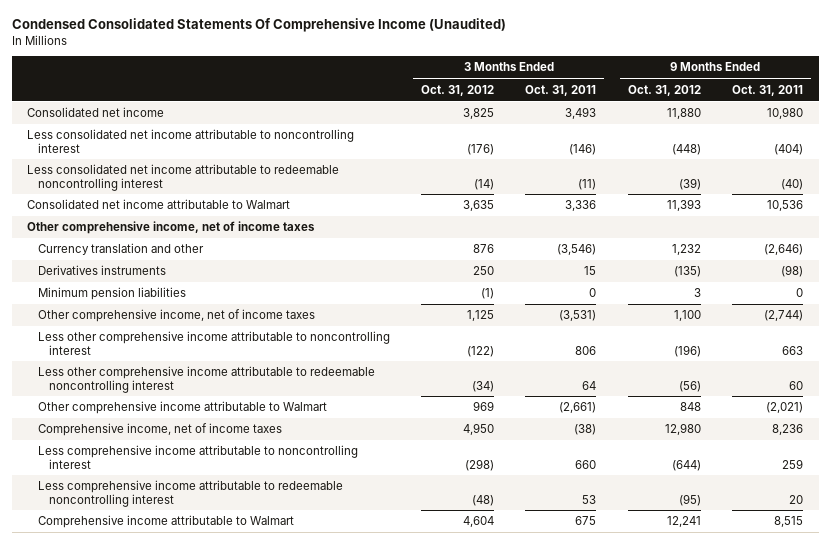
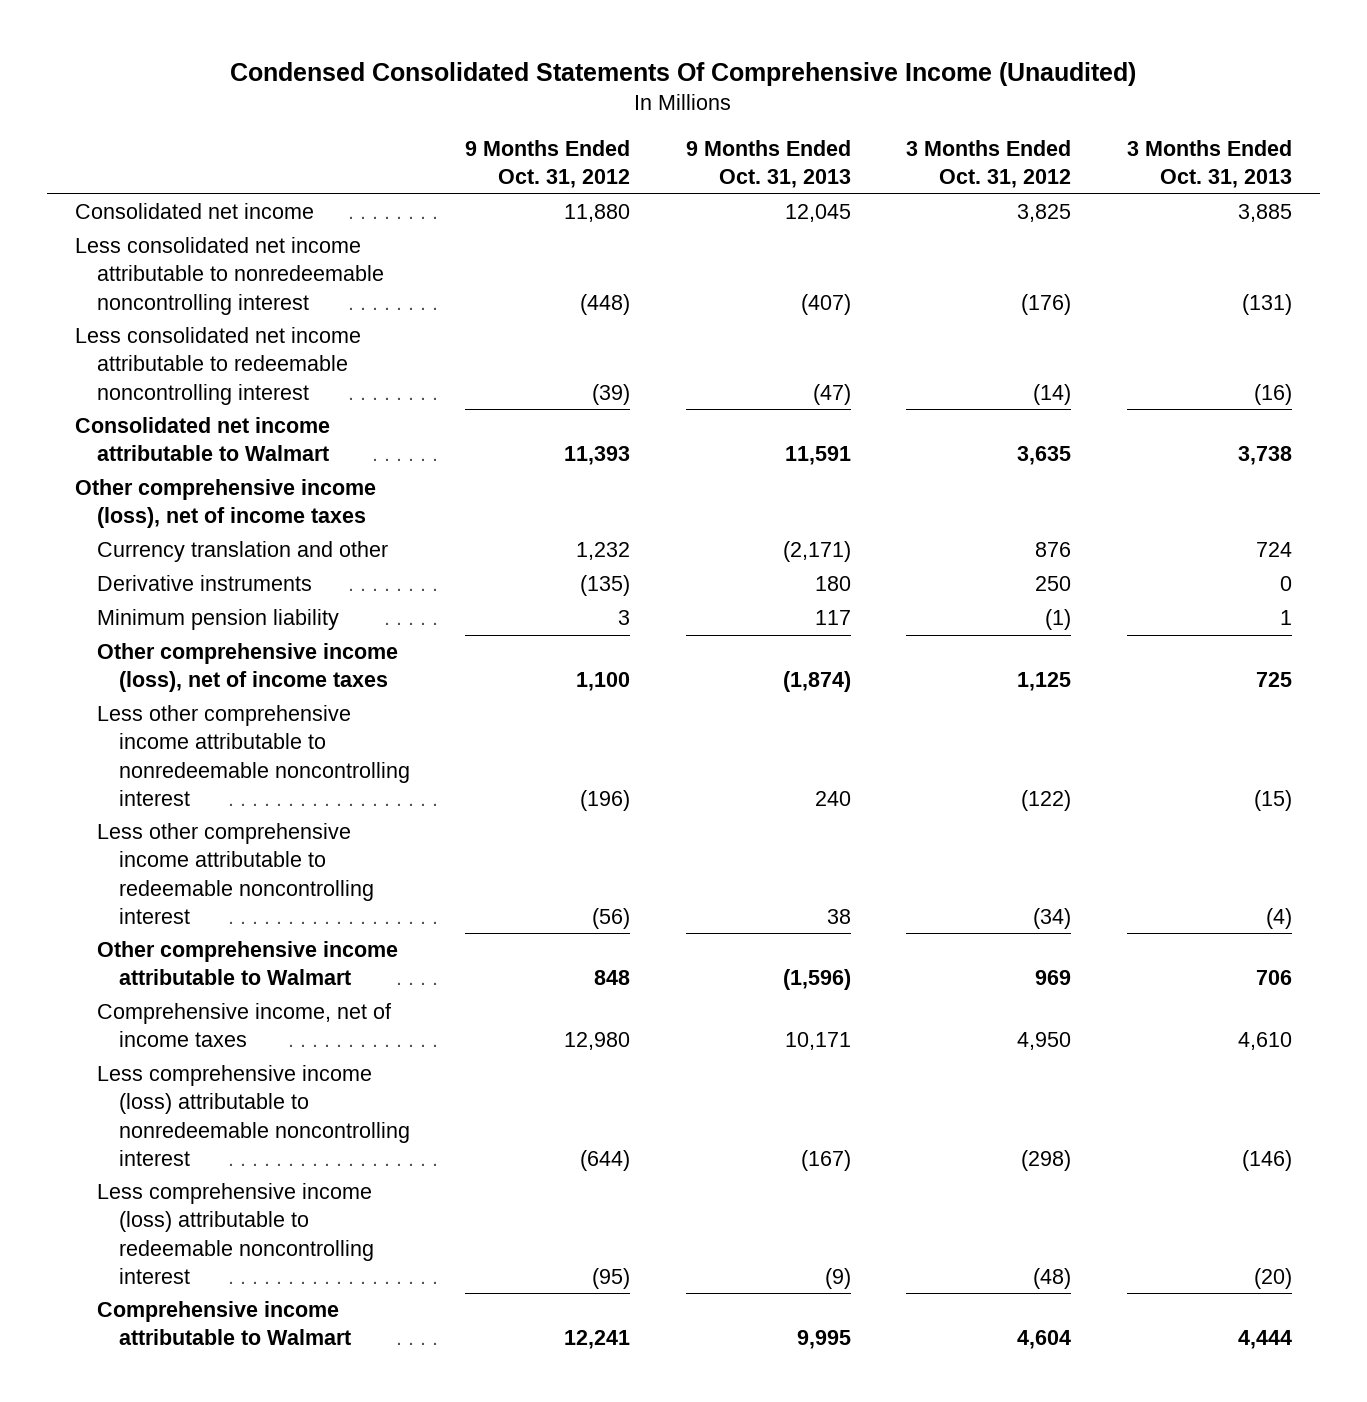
- | 3 Months Ended Oct. 31, 2012 | 3 Months Ended Oct. 31, 2011 | 9 Months Ended Oct. 31, 2012 | 9 Months Ended Oct. 31, 2011
+ | 9 Months Ended Oct. 31, 2012 | 9 Months Ended Oct. 31, 2013 | 3 Months Ended Oct. 31, 2012 | 3 Months Ended Oct. 31, 2013
- Less consolidated net income attributable to noncontrolling interest | (176) | (146) | (448) | (404)
+ Less consolidated net income attributable to nonredeemable noncontrolling interest | (448) | (407) | (176) | (131)
- Other comprehensive income, net of income taxes
+ Other comprehensive income (loss), net of income taxes
- Derivatives instruments | 250 | 15 | (135) | (98)
- Minimum pension liabilities | (1) | 0 | 3 | 0
- Other comprehensive income, net of income taxes | 1,125 | (3,531) | 1,100 | (2,744)
- Less other comprehensive income attributable to noncontrolling interest | (122) | 806 | (196) | 663
+ Derivative instruments | (135) | 180 | 250 | 0
+ Minimum pension liability | 3 | 117 | (1) | 1
+ Other comprehensive income (loss), net of income taxes | 1,100 | (1,874) | 1,125 | 725
+ Less other comprehensive income attributable to nonredeemable noncontrolling interest | (196) | 240 | (122) | (15)
- Less comprehensive income attributable to noncontrolling interest | (298) | 660 | (644) | 259
- Less comprehensive income attributable to redeemable noncontrolling interest | (48) | 53 | (95) | 20
+ Less comprehensive income (loss) attributable to nonredeemable noncontrolling interest | (644) | (167) | (298) | (146)
+ Less comprehensive income (loss) attributable to redeemable noncontrolling interest | (95) | (9) | (48) | (20)

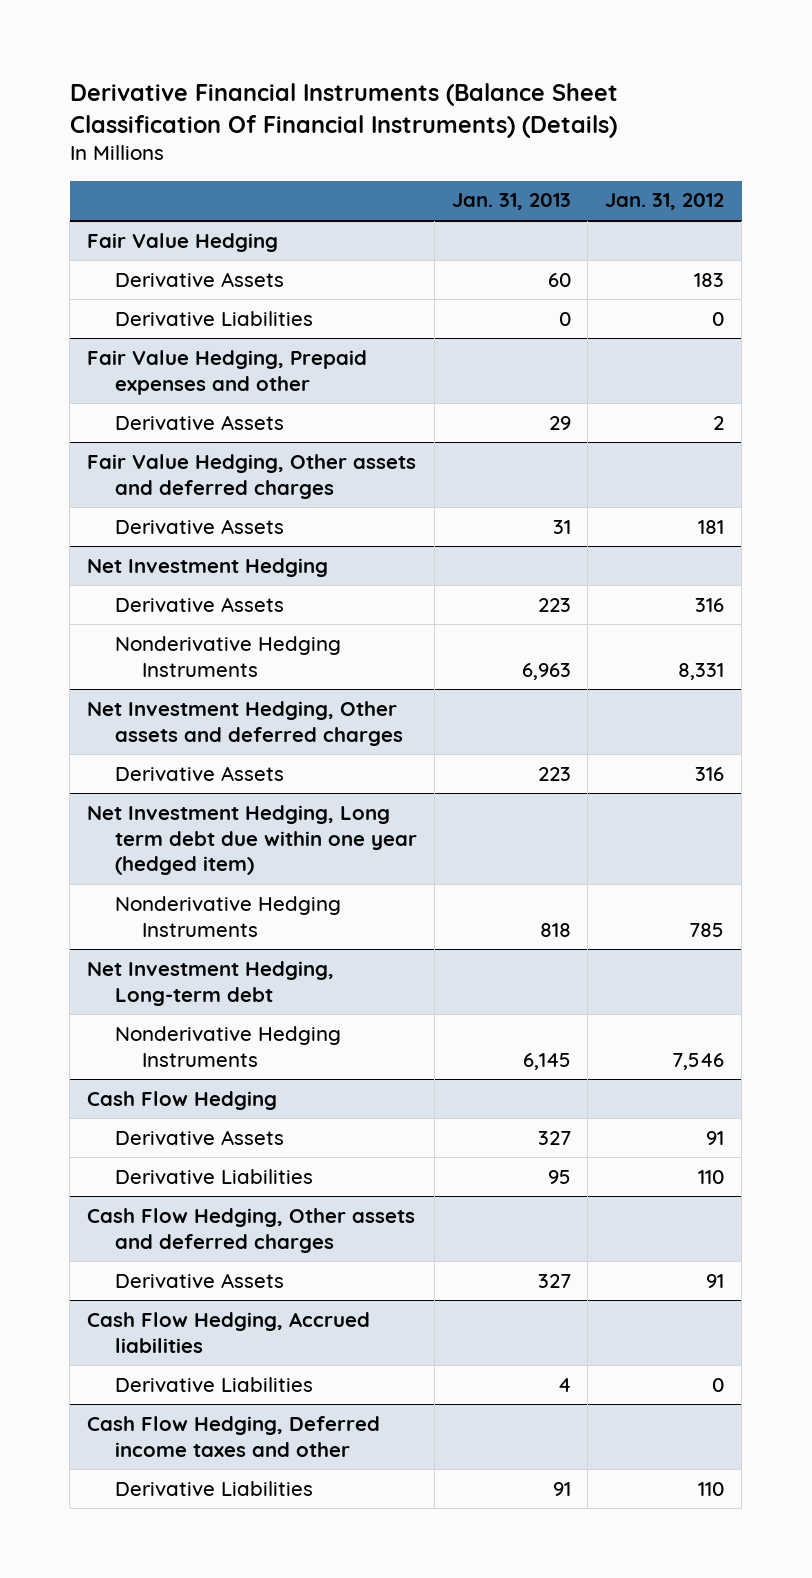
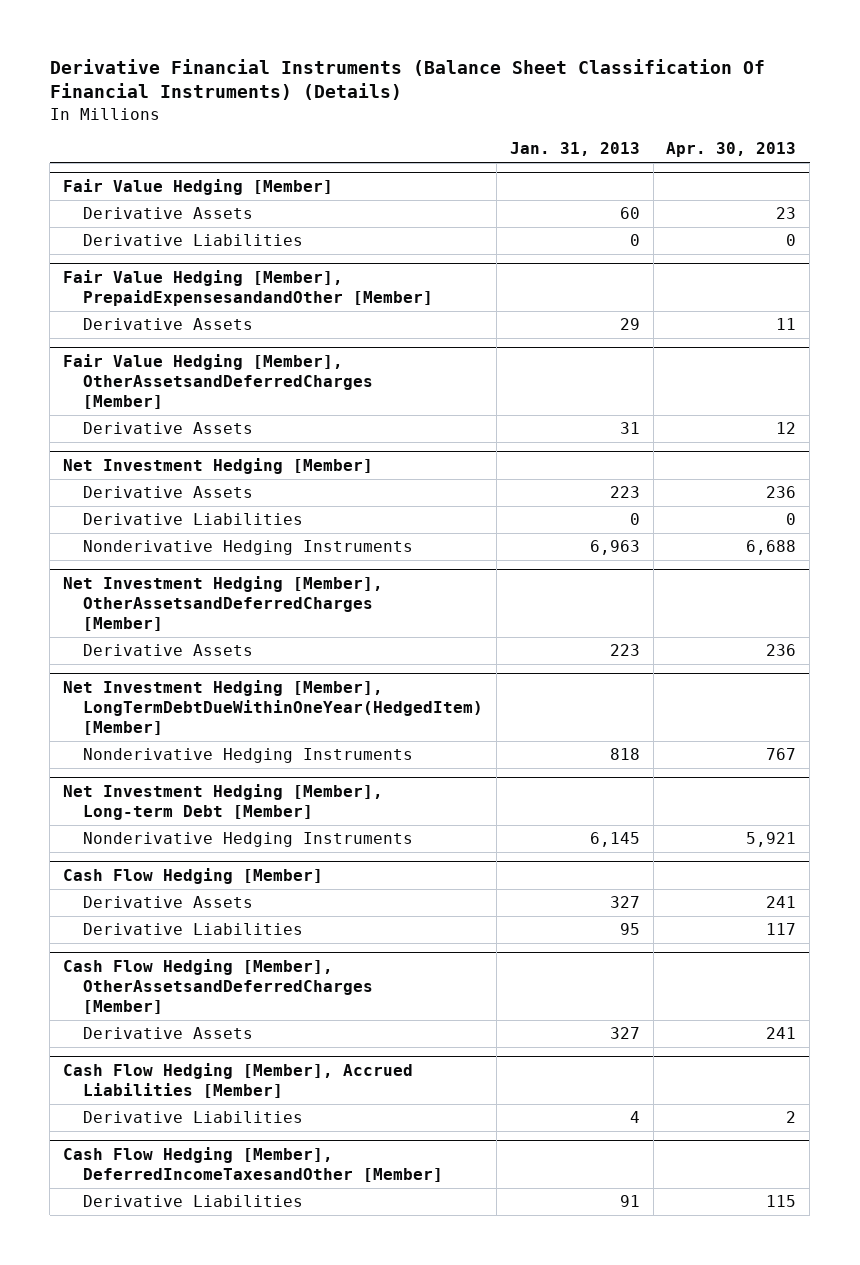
- | Jan. 31, 2013 | Jan. 31, 2012
+ | Jan. 31, 2013 | Apr. 30, 2013
- Fair Value Hedging
+ Fair Value Hedging [Member]
- Fair Value Hedging, Prepaid expenses and other
+ Fair Value Hedging [Member], PrepaidExpensesandandOther [Member]
- Fair Value Hedging, Other assets and deferred charges
+ Fair Value Hedging [Member], OtherAssetsandDeferredCharges [Member]
- Net Investment Hedging
+ Net Investment Hedging [Member]
+ Derivative Liabilities | 0 | 0
- Net Investment Hedging, Other assets and deferred charges
+ Net Investment Hedging [Member], OtherAssetsandDeferredCharges [Member]
- Net Investment Hedging, Long term debt due within one year (hedged item)
+ Net Investment Hedging [Member], LongTermDebtDueWithinOneYear(HedgedItem) [Member]
- Net Investment Hedging, Long-term debt
+ Net Investment Hedging [Member], Long-term Debt [Member]
- Cash Flow Hedging
+ Cash Flow Hedging [Member]
- Cash Flow Hedging, Other assets and deferred charges
+ Cash Flow Hedging [Member], OtherAssetsandDeferredCharges [Member]
- Cash Flow Hedging, Accrued liabilities
+ Cash Flow Hedging [Member], Accrued Liabilities [Member]
- Cash Flow Hedging, Deferred income taxes and other
+ Cash Flow Hedging [Member], DeferredIncomeTaxesandOther [Member]

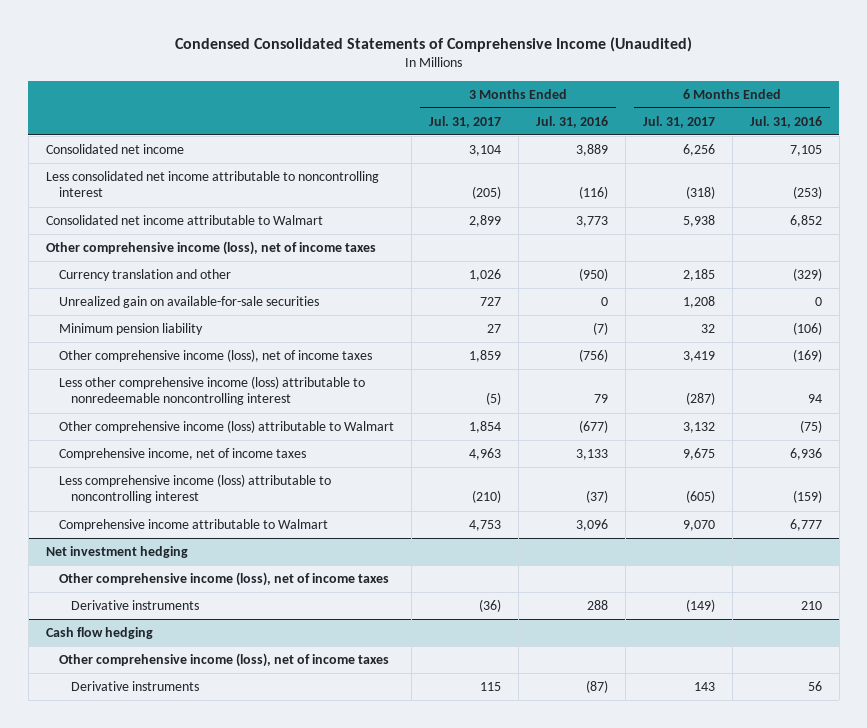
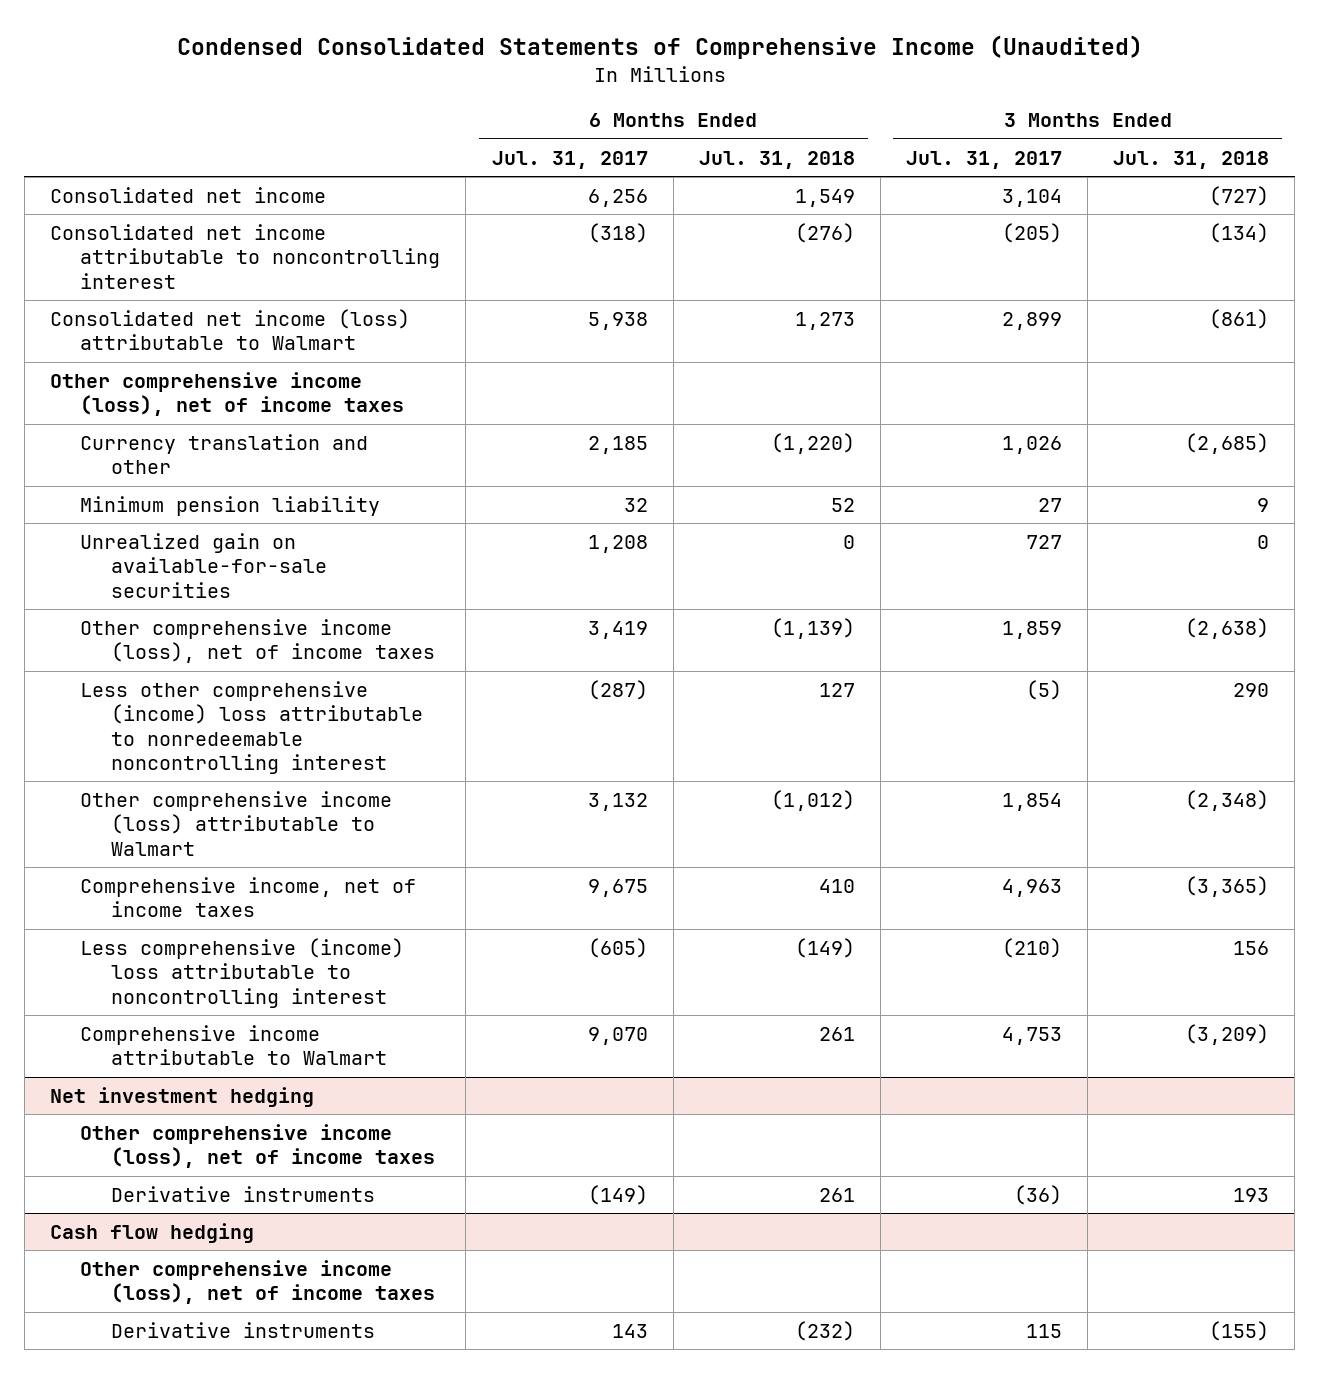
- | 3 Months Ended Jul. 31, 2017 | 3 Months Ended Jul. 31, 2016 | 6 Months Ended Jul. 31, 2017 | 6 Months Ended Jul. 31, 2016
+ | 6 Months Ended Jul. 31, 2017 | 6 Months Ended Jul. 31, 2018 | 3 Months Ended Jul. 31, 2017 | 3 Months Ended Jul. 31, 2018
- Less consolidated net income attributable to noncontrolling interest | (205) | (116) | (318) | (253)
- Consolidated net income attributable to Walmart | 2,899 | 3,773 | 5,938 | 6,852
+ Consolidated net income attributable to noncontrolling interest | (318) | (276) | (205) | (134)
+ Consolidated net income (loss) attributable to Walmart | 5,938 | 1,273 | 2,899 | (861)
moved down: Unrealized gain on available-for-sale securities | 1,208 | 0 | 727 | 0
- Less other comprehensive income (loss) attributable to nonredeemable noncontrolling interest | (5) | 79 | (287) | 94
+ Less other comprehensive (income) loss attributable to nonredeemable noncontrolling interest | (287) | 127 | (5) | 290
- Less comprehensive income (loss) attributable to noncontrolling interest | (210) | (37) | (605) | (159)
+ Less comprehensive (income) loss attributable to noncontrolling interest | (605) | (149) | (210) | 156

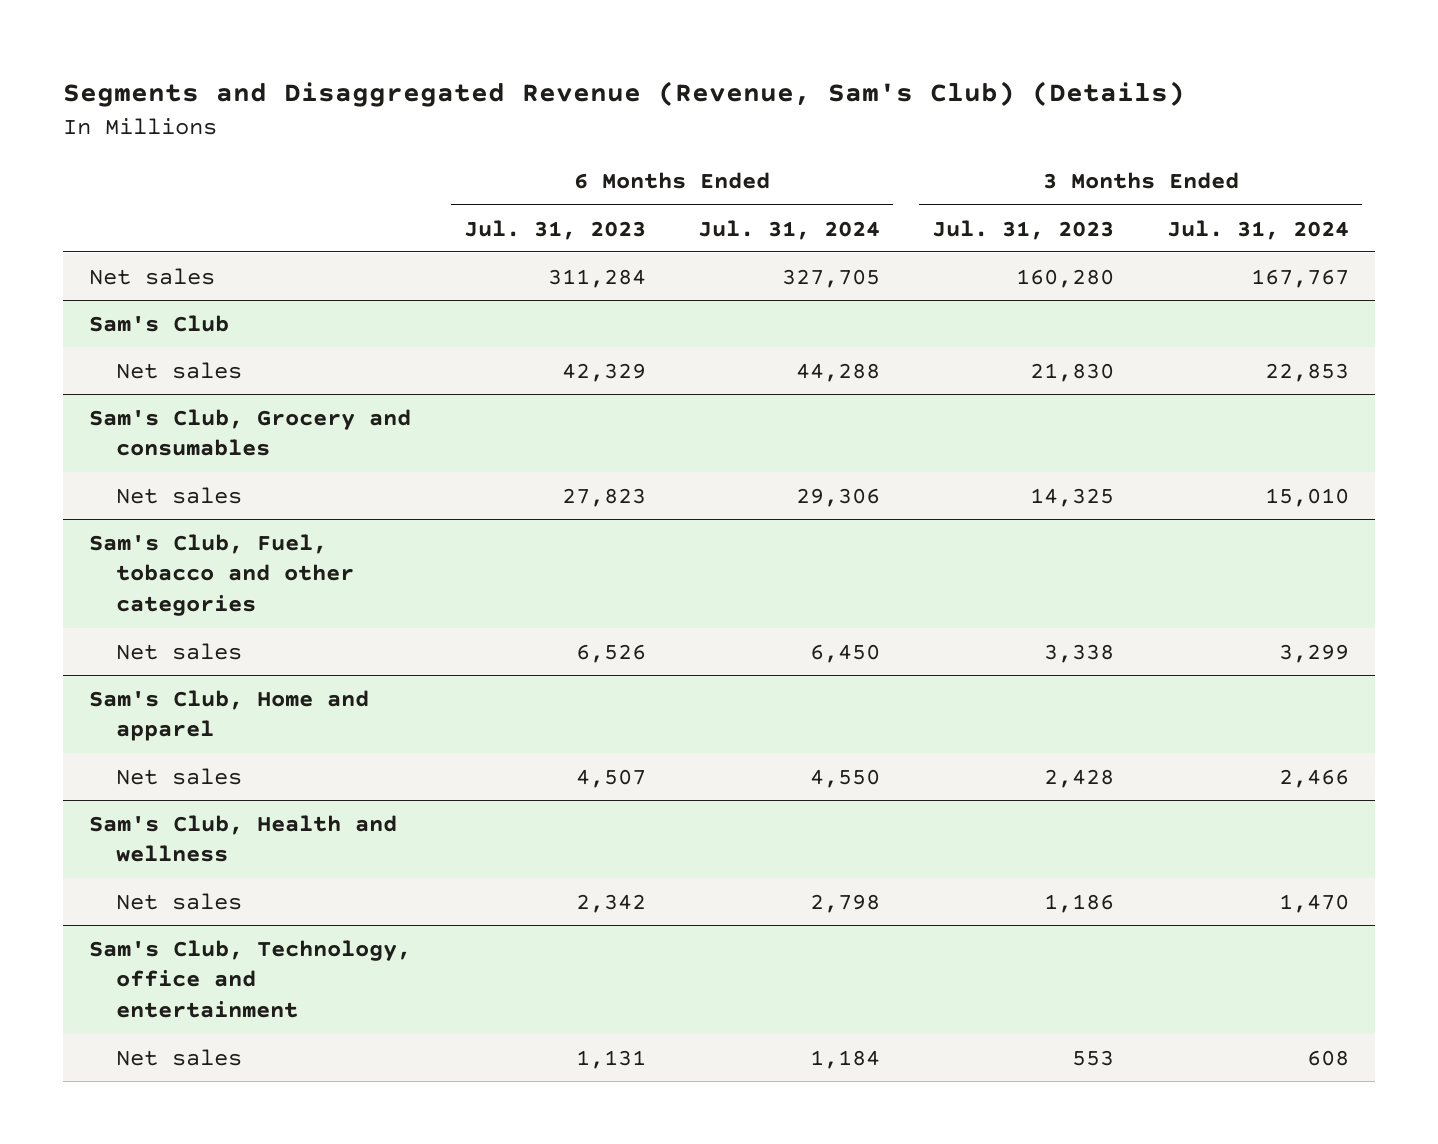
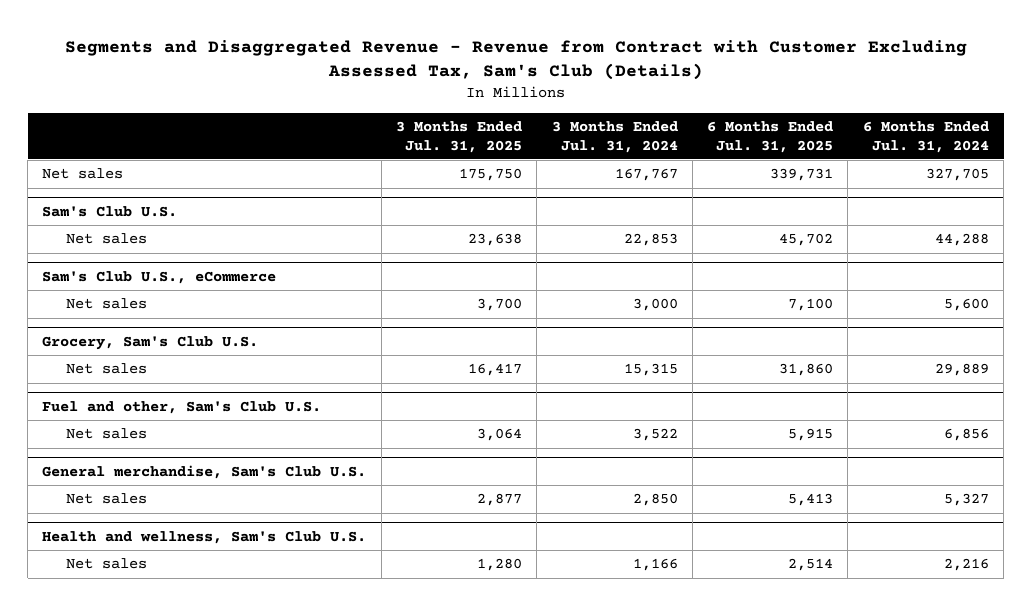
- Segments and Disaggregated Revenue (Revenue, Sam's Club) (Details)
+ Segments and Disaggregated Revenue - Revenue from Contract with Customer Excluding Assessed Tax, Sam's Club (Details)
- | 6 Months Ended Jul. 31, 2023 | 6 Months Ended Jul. 31, 2024 | 3 Months Ended Jul. 31, 2023 | 3 Months Ended Jul. 31, 2024
+ | 3 Months Ended Jul. 31, 2025 | 3 Months Ended Jul. 31, 2024 | 6 Months Ended Jul. 31, 2025 | 6 Months Ended Jul. 31, 2024
- Sam's Club
+ Sam's Club U.S.
- Sam's Club, Grocery and consumables
- Net sales | 27,823 | 29,306 | 14,325 | 15,010
- Sam's Club, Fuel, tobacco and other categories
- Net sales | 6,526 | 6,450 | 3,338 | 3,299
- Sam's Club, Home and apparel
- Net sales | 4,507 | 4,550 | 2,428 | 2,466
- Sam's Club, Health and wellness
- Net sales | 2,342 | 2,798 | 1,186 | 1,470
- Sam's Club, Technology, office and entertainment
- Net sales | 1,131 | 1,184 | 553 | 608
+ Sam's Club U.S., eCommerce
+ Net sales | 3,700 | 3,000 | 7,100 | 5,600
+ Grocery, Sam's Club U.S.
+ Net sales | 16,417 | 15,315 | 31,860 | 29,889
+ Fuel and other, Sam's Club U.S.
+ Net sales | 3,064 | 3,522 | 5,915 | 6,856
+ General merchandise, Sam's Club U.S.
+ Net sales | 2,877 | 2,850 | 5,413 | 5,327
+ Health and wellness, Sam's Club U.S.
+ Net sales | 1,280 | 1,166 | 2,514 | 2,216

